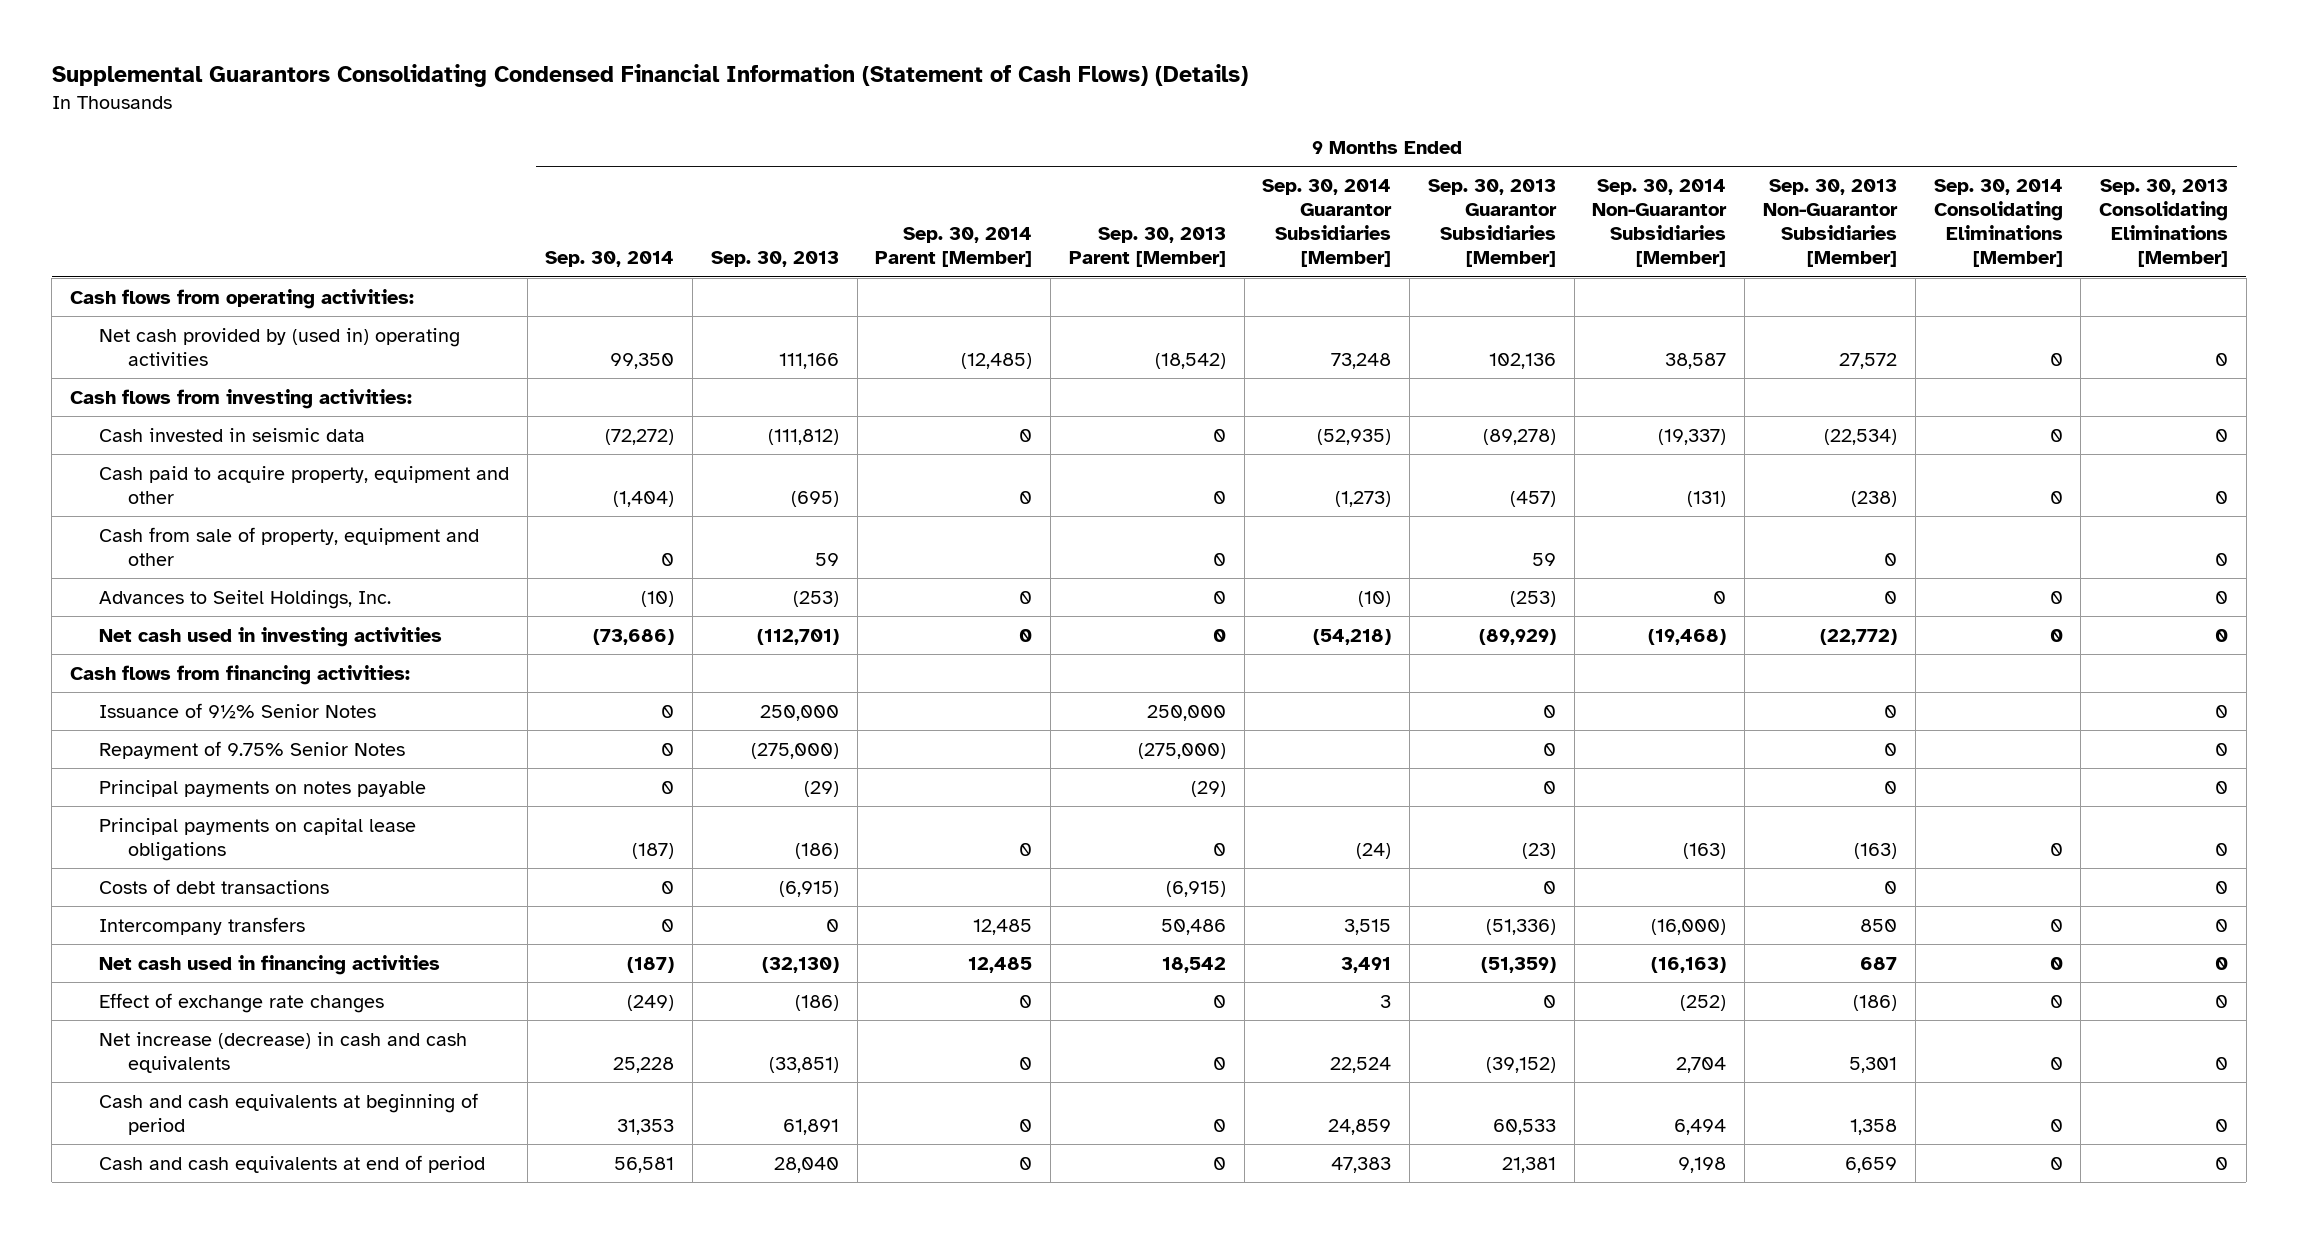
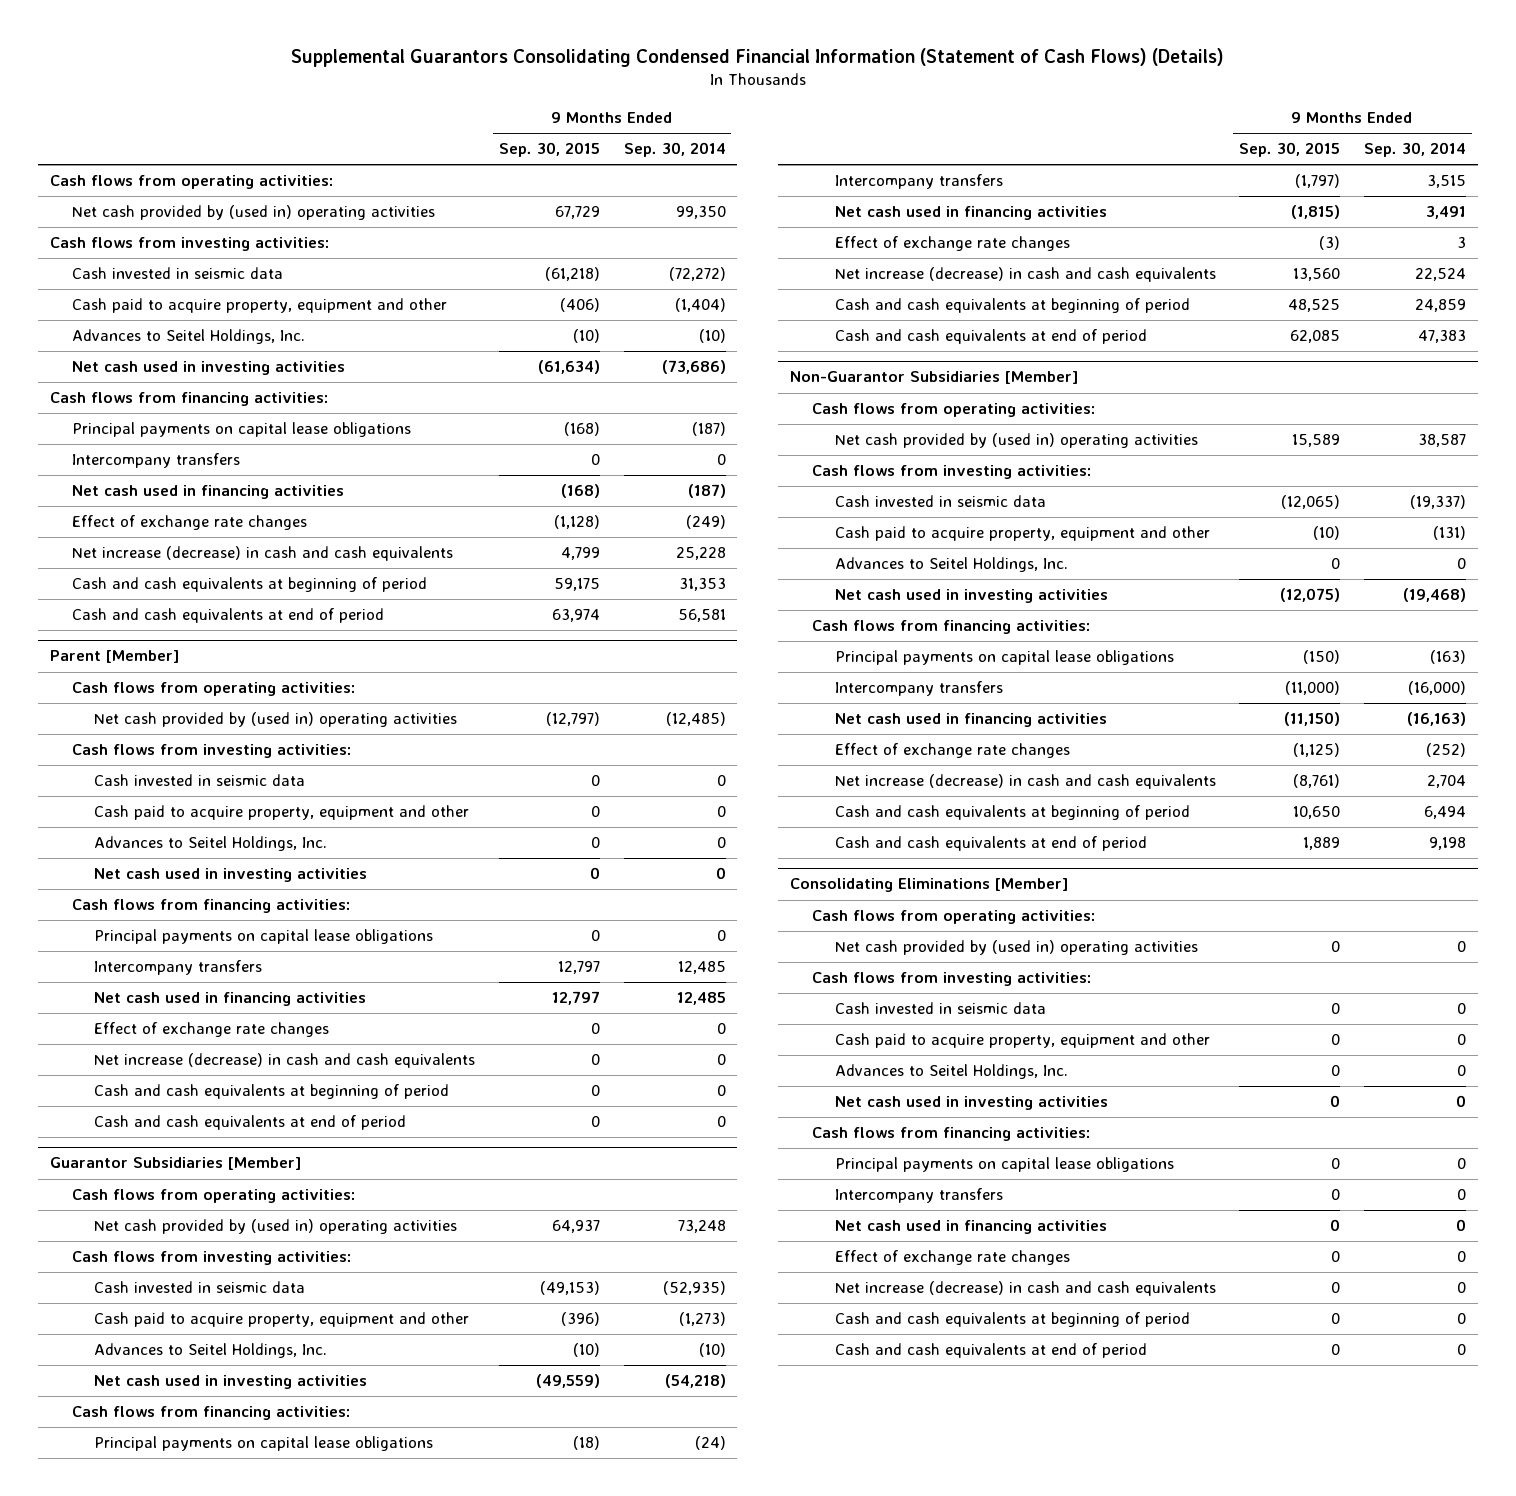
- | 9 Months Ended Sep. 30, 2014 | 9 Months Ended Sep. 30, 2013 | 9 Months Ended Sep. 30, 2014 Parent [Member] | 9 Months Ended Sep. 30, 2013 Parent [Member] | 9 Months Ended Sep. 30, 2014 Guarantor Subsidiaries [Member] | 9 Months Ended Sep. 30, 2013 Guarantor Subsidiaries [Member] | 9 Months Ended Sep. 30, 2014 Non-Guarantor Subsidiaries [Member] | 9 Months Ended Sep. 30, 2013 Non-Guarantor Subsidiaries [Member] | 9 Months Ended Sep. 30, 2014 Consolidating Eliminations [Member] | 9 Months Ended Sep. 30, 2013 Consolidating Eliminations [Member]
+ | 9 Months Ended Sep. 30, 2015 | 9 Months Ended Sep. 30, 2014
- Cash from sale of property, equipment and other | 0 | 59 | | 0 | | 59 | | 0 | | 0
- Issuance of 9½% Senior Notes | 0 | 250,000 | | 250,000 | | 0 | | 0 | | 0
- Repayment of 9.75% Senior Notes | 0 | (275,000) | | (275,000) | | 0 | | 0 | | 0
- Principal payments on notes payable | 0 | (29) | | (29) | | 0 | | 0 | | 0
- Costs of debt transactions | 0 | (6,915) | | (6,915) | | 0 | | 0 | | 0
+ Parent [Member]
+ Cash flows from operating activities:
+ Net cash provided by (used in) operating activities | (12,797) | (12,485)
+ Cash flows from investing activities:
+ Cash invested in seismic data | 0 | 0
+ Cash paid to acquire property, equipment and other | 0 | 0
+ Advances to Seitel Holdings, Inc. | 0 | 0
+ Net cash used in investing activities | 0 | 0
+ Cash flows from financing activities:
+ Principal payments on capital lease obligations | 0 | 0
+ Intercompany transfers | 12,797 | 12,485
+ Net cash used in financing activities | 12,797 | 12,485
+ Effect of exchange rate changes | 0 | 0
+ Net increase (decrease) in cash and cash equivalents | 0 | 0
+ Cash and cash equivalents at beginning of period | 0 | 0
+ Cash and cash equivalents at end of period | 0 | 0
+ Guarantor Subsidiaries [Member]
+ Cash flows from operating activities:
+ Net cash provided by (used in) operating activities | 64,937 | 73,248
+ Cash flows from investing activities:
+ Cash invested in seismic data | (49,153) | (52,935)
+ Cash paid to acquire property, equipment and other | (396) | (1,273)
+ Advances to Seitel Holdings, Inc. | (10) | (10)
+ Net cash used in investing activities | (49,559) | (54,218)
+ Cash flows from financing activities:
+ Principal payments on capital lease obligations | (18) | (24)
+ Intercompany transfers | (1,797) | 3,515
+ Net cash used in financing activities | (1,815) | 3,491
+ Effect of exchange rate changes | (3) | 3
+ Net increase (decrease) in cash and cash equivalents | 13,560 | 22,524
+ Cash and cash equivalents at beginning of period | 48,525 | 24,859
+ Cash and cash equivalents at end of period | 62,085 | 47,383
+ Non-Guarantor Subsidiaries [Member]
+ Cash flows from operating activities:
+ Net cash provided by (used in) operating activities | 15,589 | 38,587
+ Cash flows from investing activities:
+ Cash invested in seismic data | (12,065) | (19,337)
+ Cash paid to acquire property, equipment and other | (10) | (131)
+ Advances to Seitel Holdings, Inc. | 0 | 0
+ Net cash used in investing activities | (12,075) | (19,468)
+ Cash flows from financing activities:
+ Principal payments on capital lease obligations | (150) | (163)
+ Intercompany transfers | (11,000) | (16,000)
+ Net cash used in financing activities | (11,150) | (16,163)
+ Effect of exchange rate changes | (1,125) | (252)
+ Net increase (decrease) in cash and cash equivalents | (8,761) | 2,704
+ Cash and cash equivalents at beginning of period | 10,650 | 6,494
+ Cash and cash equivalents at end of period | 1,889 | 9,198
+ Consolidating Eliminations [Member]
+ Cash flows from operating activities:
+ Net cash provided by (used in) operating activities | 0 | 0
+ Cash flows from investing activities:
+ Cash invested in seismic data | 0 | 0
+ Cash paid to acquire property, equipment and other | 0 | 0
+ Advances to Seitel Holdings, Inc. | 0 | 0
+ Net cash used in investing activities | 0 | 0
+ Cash flows from financing activities:
+ Principal payments on capital lease obligations | 0 | 0
+ Intercompany transfers | 0 | 0
+ Net cash used in financing activities | 0 | 0
+ Effect of exchange rate changes | 0 | 0
+ Net increase (decrease) in cash and cash equivalents | 0 | 0
+ Cash and cash equivalents at beginning of period | 0 | 0
+ Cash and cash equivalents at end of period | 0 | 0

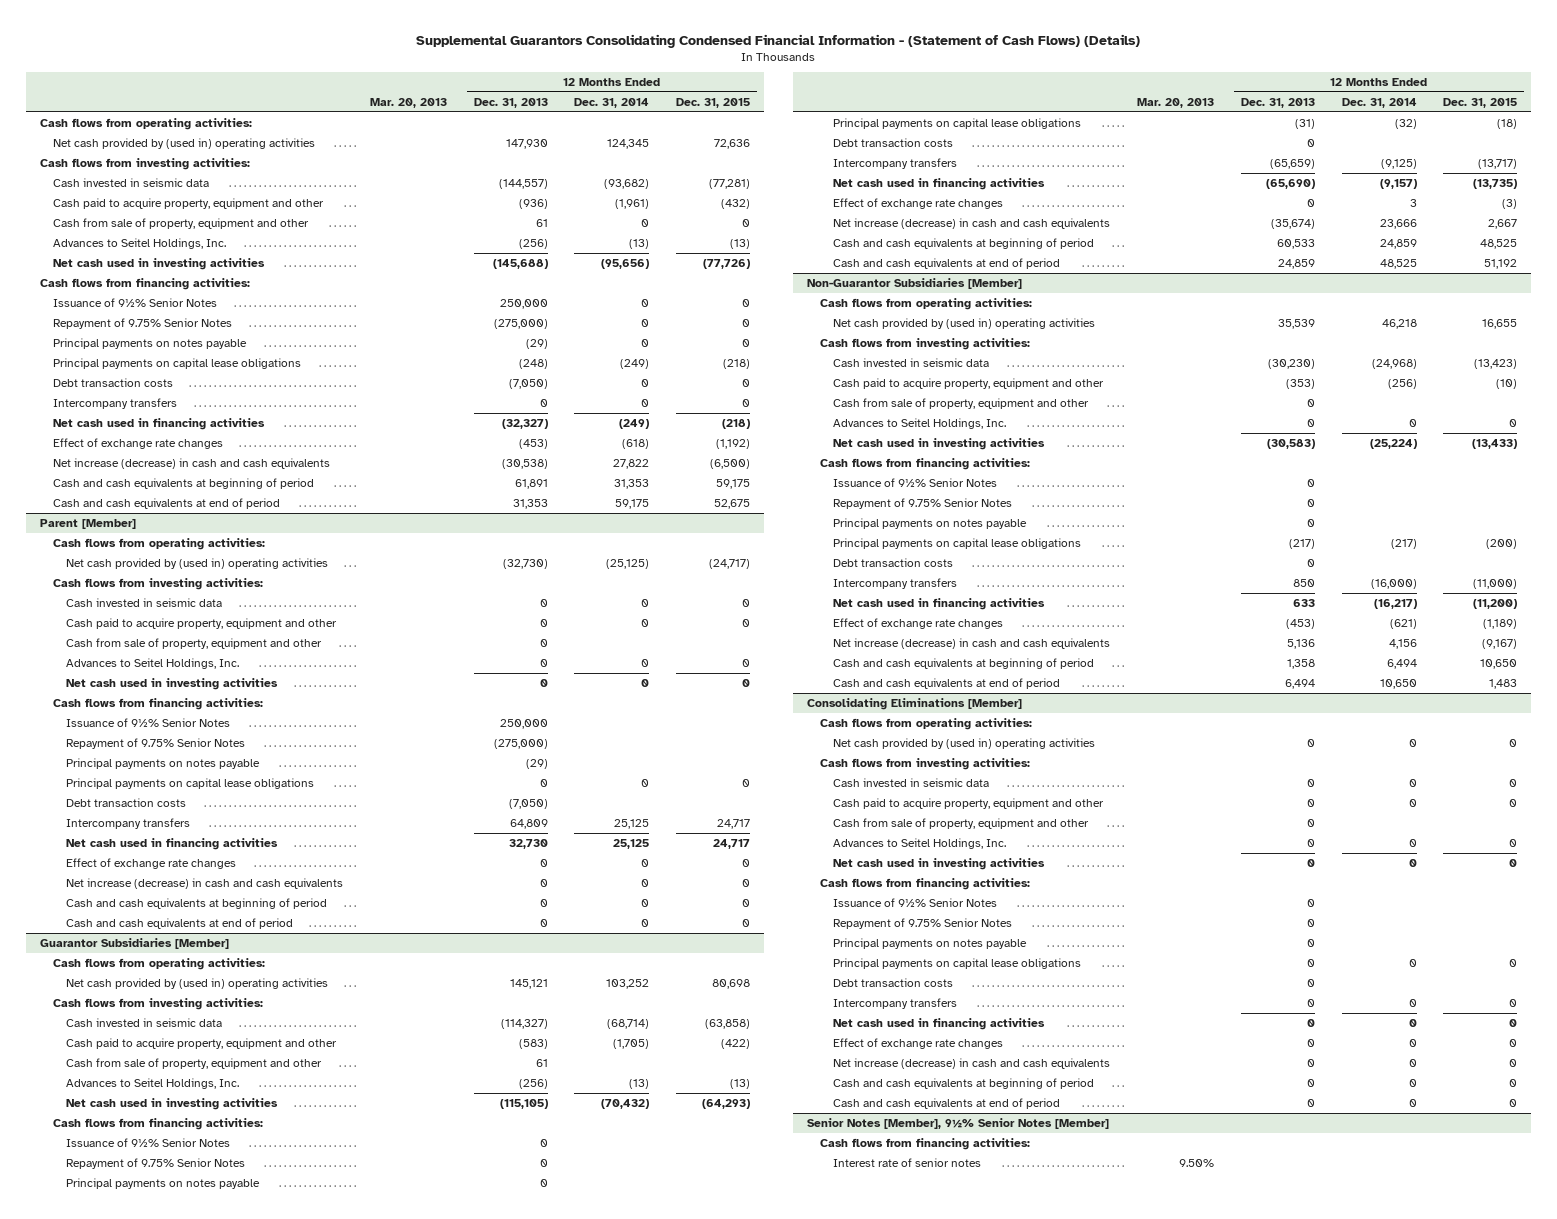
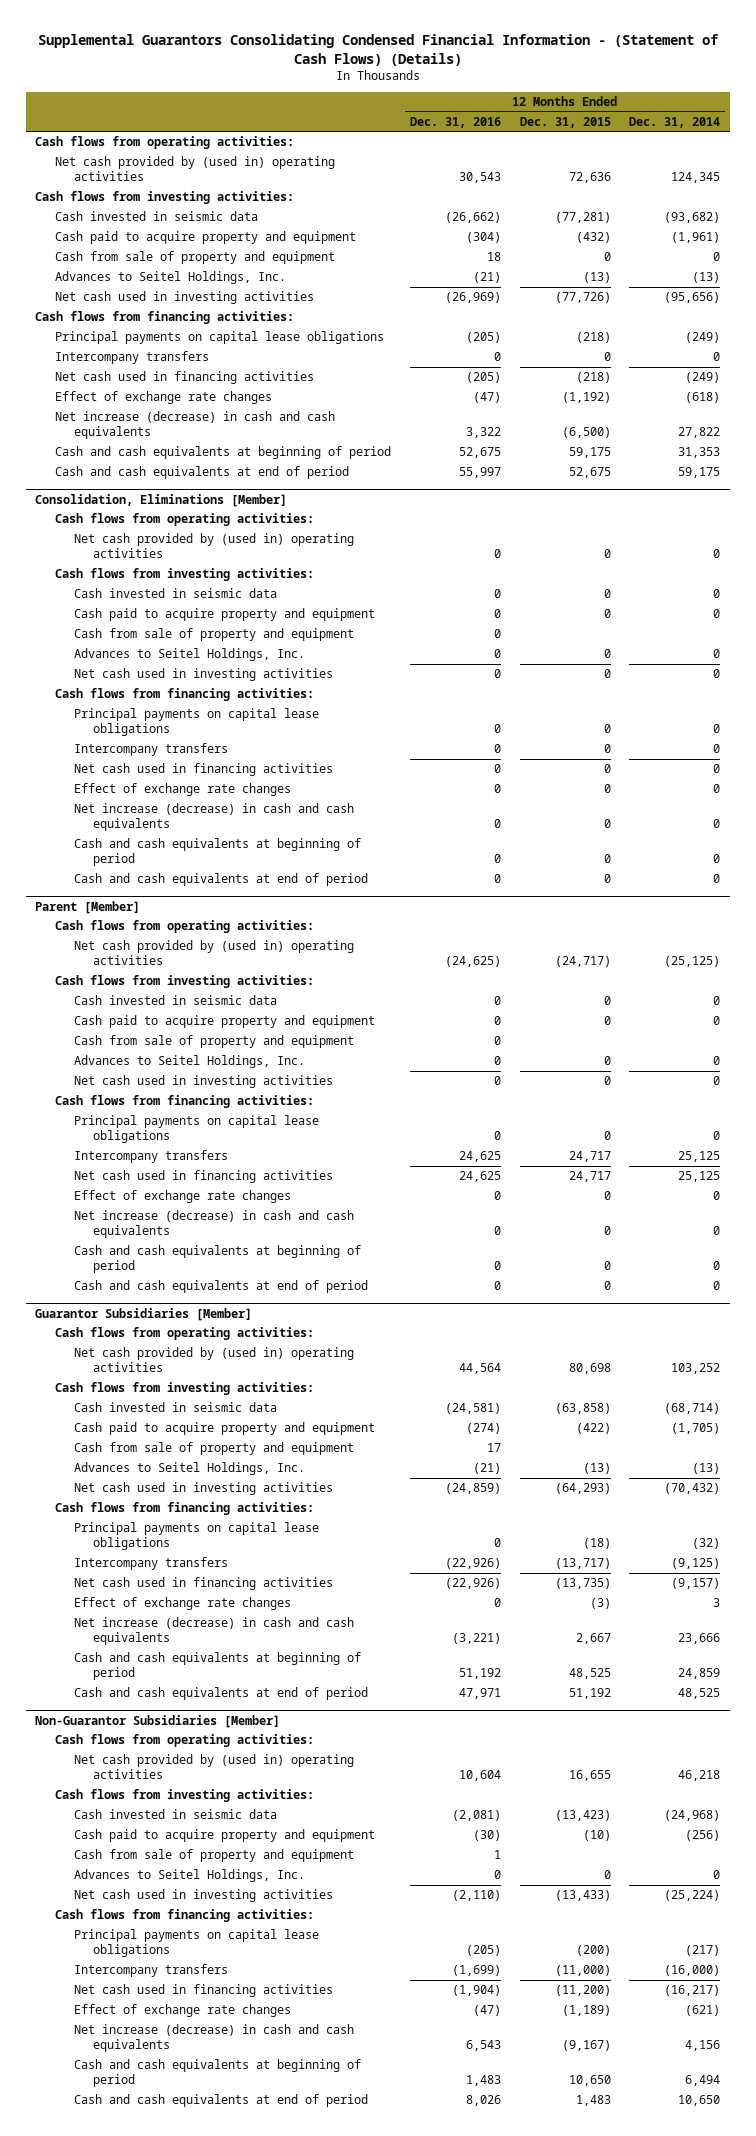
- | Mar. 20, 2013 | 12 Months Ended Dec. 31, 2013 | 12 Months Ended Dec. 31, 2014 | 12 Months Ended Dec. 31, 2015
+ | 12 Months Ended Dec. 31, 2016 | 12 Months Ended Dec. 31, 2015 | 12 Months Ended Dec. 31, 2014
- Cash paid to acquire property, equipment and other | | (936) | (1,961) | (432)
- Cash from sale of property, equipment and other | | 61 | 0 | 0
+ Cash paid to acquire property and equipment | (304) | (432) | (1,961)
+ Cash from sale of property and equipment | 18 | 0 | 0
- Issuance of 9½% Senior Notes | | 250,000 | 0 | 0
- Repayment of 9.75% Senior Notes | | (275,000) | 0 | 0
- Principal payments on notes payable | | (29) | 0 | 0
- Debt transaction costs | | (7,050) | 0 | 0
+ Consolidation, Eliminations [Member]
+ Cash flows from operating activities:
+ Net cash provided by (used in) operating activities | 0 | 0 | 0
+ Cash flows from investing activities:
+ Cash invested in seismic data | 0 | 0 | 0
+ Cash paid to acquire property and equipment | 0 | 0 | 0
+ Cash from sale of property and equipment | 0 | |
+ Advances to Seitel Holdings, Inc. | 0 | 0 | 0
+ Net cash used in investing activities | 0 | 0 | 0
+ Cash flows from financing activities:
+ Principal payments on capital lease obligations | 0 | 0 | 0
+ Intercompany transfers | 0 | 0 | 0
+ Net cash used in financing activities | 0 | 0 | 0
+ Effect of exchange rate changes | 0 | 0 | 0
+ Net increase (decrease) in cash and cash equivalents | 0 | 0 | 0
+ Cash and cash equivalents at beginning of period | 0 | 0 | 0
+ Cash and cash equivalents at end of period | 0 | 0 | 0
@ Parent [Member]
- Cash paid to acquire property, equipment and other | | 0 | 0 | 0
- Cash from sale of property, equipment and other | | 0 | |
+ Cash paid to acquire property and equipment | 0 | 0 | 0
+ Cash from sale of property and equipment | 0 | |
- Issuance of 9½% Senior Notes | | 250,000 | |
- Repayment of 9.75% Senior Notes | | (275,000) | |
- Principal payments on notes payable | | (29) | |
- Debt transaction costs | | (7,050) | |
@ Guarantor Subsidiaries [Member]
- Cash paid to acquire property, equipment and other | | (583) | (1,705) | (422)
- Cash from sale of property, equipment and other | | 61 | |
+ Cash paid to acquire property and equipment | (274) | (422) | (1,705)
+ Cash from sale of property and equipment | 17 | |
- Issuance of 9½% Senior Notes | | 0 | |
- Repayment of 9.75% Senior Notes | | 0 | |
- Principal payments on notes payable | | 0 | |
- Debt transaction costs | | 0 | |
@ Non-Guarantor Subsidiaries [Member]
- Cash paid to acquire property, equipment and other | | (353) | (256) | (10)
- Cash from sale of property, equipment and other | | 0 | |
+ Cash paid to acquire property and equipment | (30) | (10) | (256)
+ Cash from sale of property and equipment | 1 | |
- Issuance of 9½% Senior Notes | | 0 | |
- Repayment of 9.75% Senior Notes | | 0 | |
- Principal payments on notes payable | | 0 | |
- Debt transaction costs | | 0 | |
- Consolidating Eliminations [Member]
- Cash flows from operating activities:
- Net cash provided by (used in) operating activities | | 0 | 0 | 0
- Cash flows from investing activities:
- Cash invested in seismic data | | 0 | 0 | 0
- Cash paid to acquire property, equipment and other | | 0 | 0 | 0
- Cash from sale of property, equipment and other | | 0 | |
- Advances to Seitel Holdings, Inc. | | 0 | 0 | 0
- Net cash used in investing activities | | 0 | 0 | 0
- Cash flows from financing activities:
- Issuance of 9½% Senior Notes | | 0 | |
- Repayment of 9.75% Senior Notes | | 0 | |
- Principal payments on notes payable | | 0 | |
- Principal payments on capital lease obligations | | 0 | 0 | 0
- Debt transaction costs | | 0 | |
- Intercompany transfers | | 0 | 0 | 0
- Net cash used in financing activities | | 0 | 0 | 0
- Effect of exchange rate changes | | 0 | 0 | 0
- Net increase (decrease) in cash and cash equivalents | | 0 | 0 | 0
- Cash and cash equivalents at beginning of period | | 0 | 0 | 0
- Cash and cash equivalents at end of period | | 0 | 0 | 0
- Senior Notes [Member], 9½% Senior Notes [Member]
- Cash flows from financing activities:
- Interest rate of senior notes | 9.50% | | |

